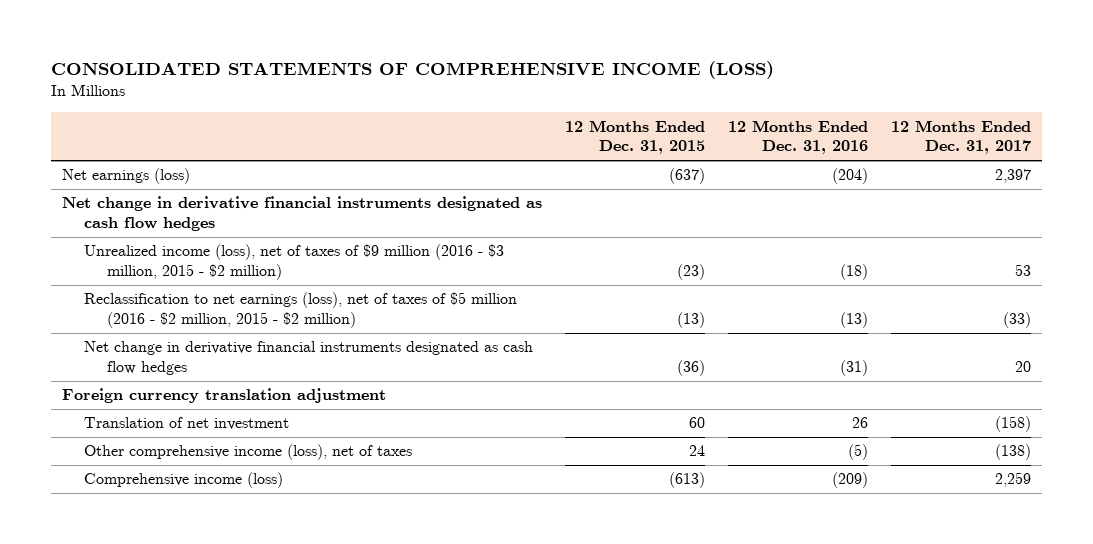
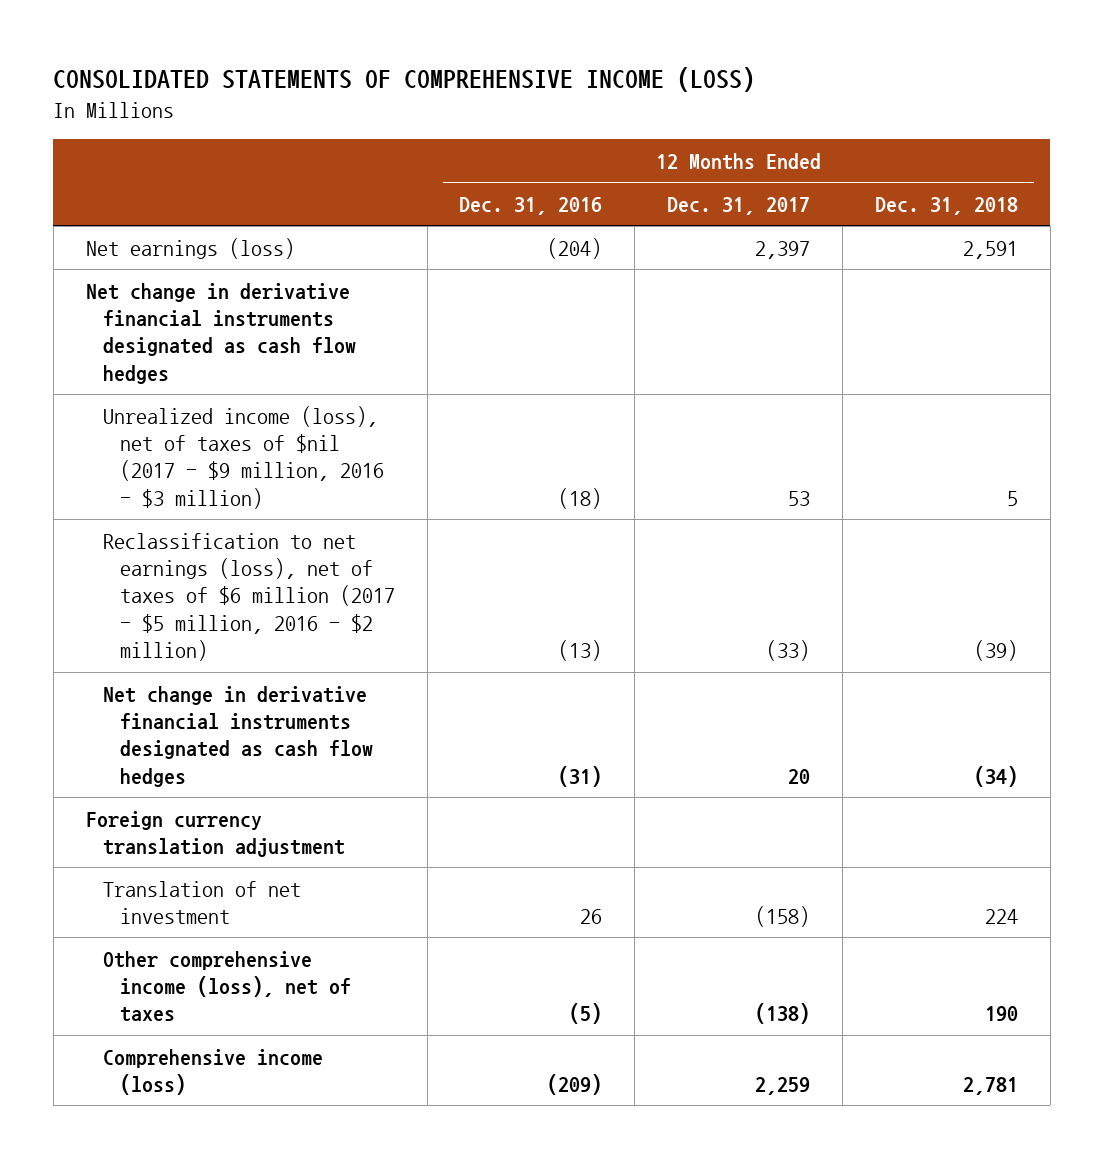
- | 12 Months Ended Dec. 31, 2015 | 12 Months Ended Dec. 31, 2016 | 12 Months Ended Dec. 31, 2017
+ | 12 Months Ended Dec. 31, 2016 | 12 Months Ended Dec. 31, 2017 | 12 Months Ended Dec. 31, 2018
- Unrealized income (loss), net of taxes of $9 million (2016 - $3 million, 2015 - $2 million) | (23) | (18) | 53
- Reclassification to net earnings (loss), net of taxes of $5 million (2016 - $2 million, 2015 - $2 million) | (13) | (13) | (33)
+ Unrealized income (loss), net of taxes of $nil (2017 - $9 million, 2016 - $3 million) | (18) | 53 | 5
+ Reclassification to net earnings (loss), net of taxes of $6 million (2017 - $5 million, 2016 - $2 million) | (13) | (33) | (39)

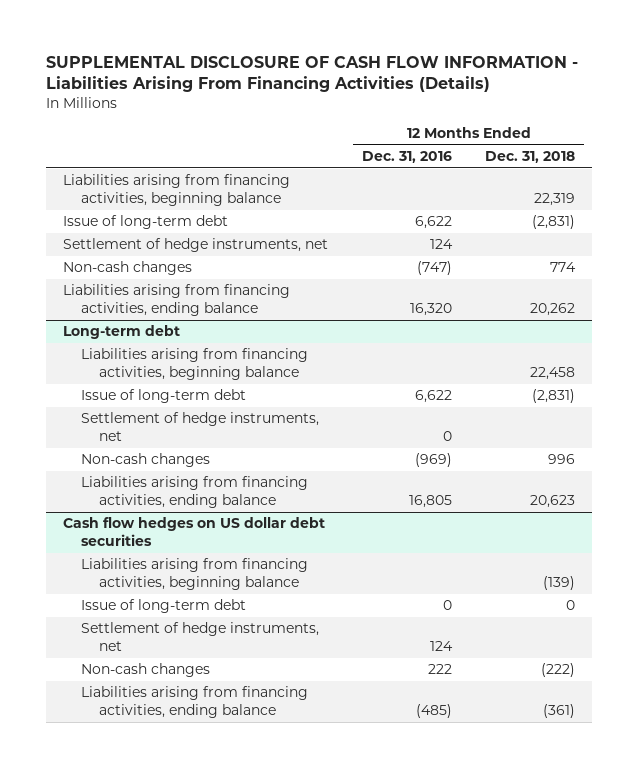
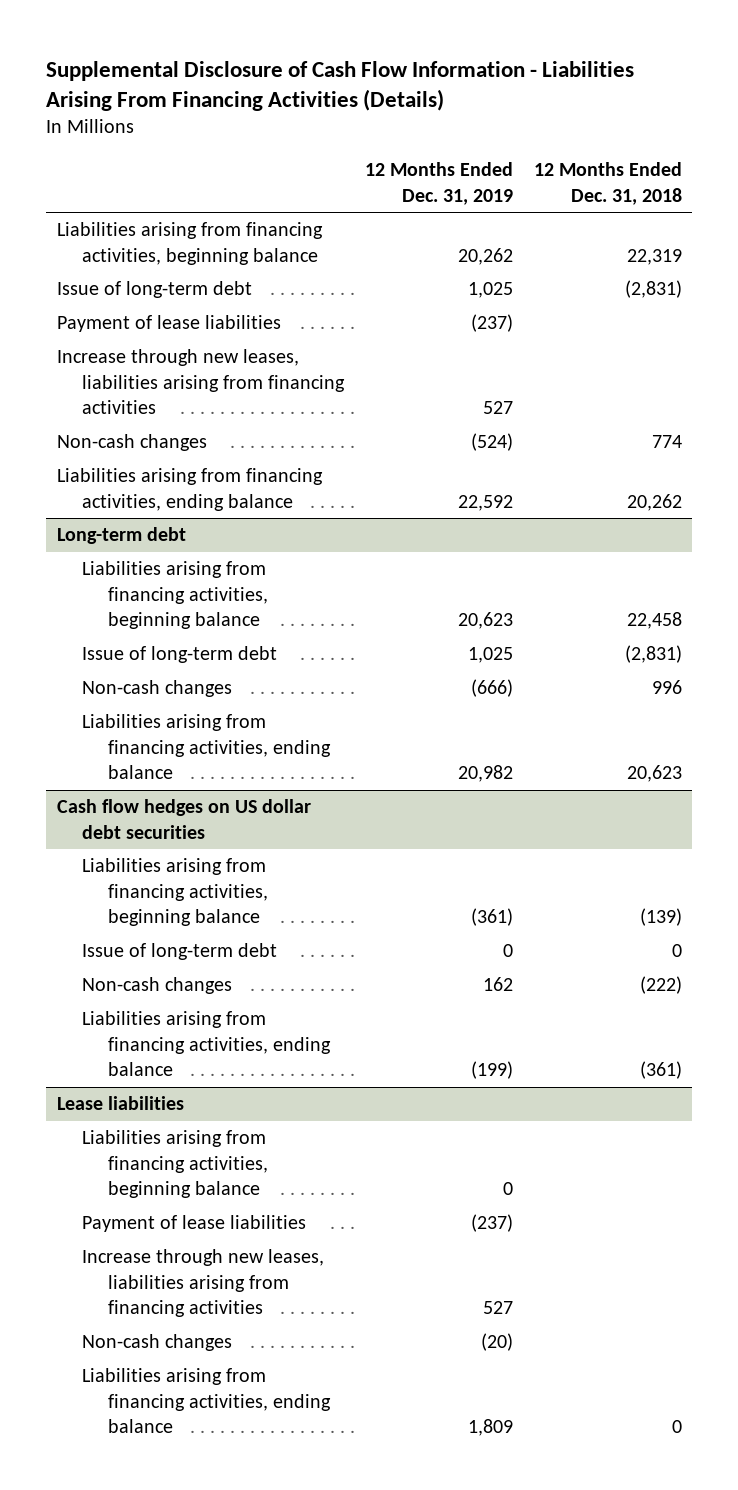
- SUPPLEMENTAL DISCLOSURE OF CASH FLOW INFORMATION - Liabilities Arising From Financing Activities (Details)
+ Supplemental Disclosure of Cash Flow Information - Liabilities Arising From Financing Activities (Details)
- | 12 Months Ended Dec. 31, 2016 | 12 Months Ended Dec. 31, 2018
+ | 12 Months Ended Dec. 31, 2019 | 12 Months Ended Dec. 31, 2018
- Settlement of hedge instruments, net | 124 |
+ Payment of lease liabilities | (237) |
+ Increase through new leases, liabilities arising from financing activities | 527 |
@ Long-term debt
- Settlement of hedge instruments, net | 0 |
@ Cash flow hedges on US dollar debt securities
- Settlement of hedge instruments, net | 124 |
+ Lease liabilities
+ Liabilities arising from financing activities, beginning balance | 0 |
+ Payment of lease liabilities | (237) |
+ Increase through new leases, liabilities arising from financing activities | 527 |
+ Non-cash changes | (20) |
+ Liabilities arising from financing activities, ending balance | 1,809 | 0

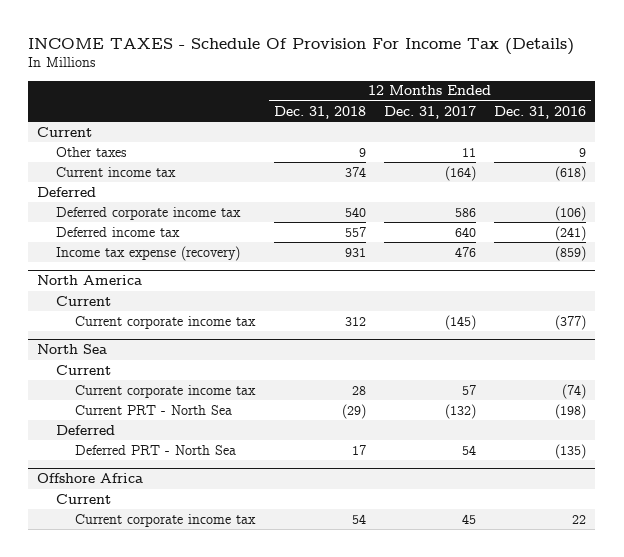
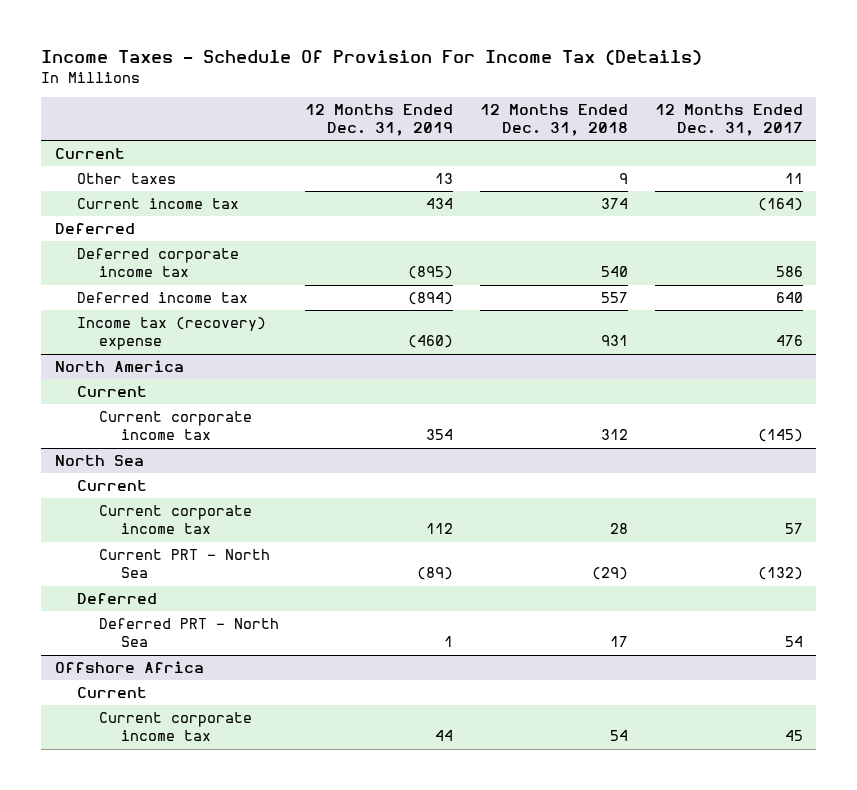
- INCOME TAXES - Schedule Of Provision For Income Tax (Details)
+ Income Taxes - Schedule Of Provision For Income Tax (Details)
- | 12 Months Ended Dec. 31, 2018 | 12 Months Ended Dec. 31, 2017 | 12 Months Ended Dec. 31, 2016
+ | 12 Months Ended Dec. 31, 2019 | 12 Months Ended Dec. 31, 2018 | 12 Months Ended Dec. 31, 2017
- Income tax expense (recovery) | 931 | 476 | (859)
+ Income tax (recovery) expense | (460) | 931 | 476

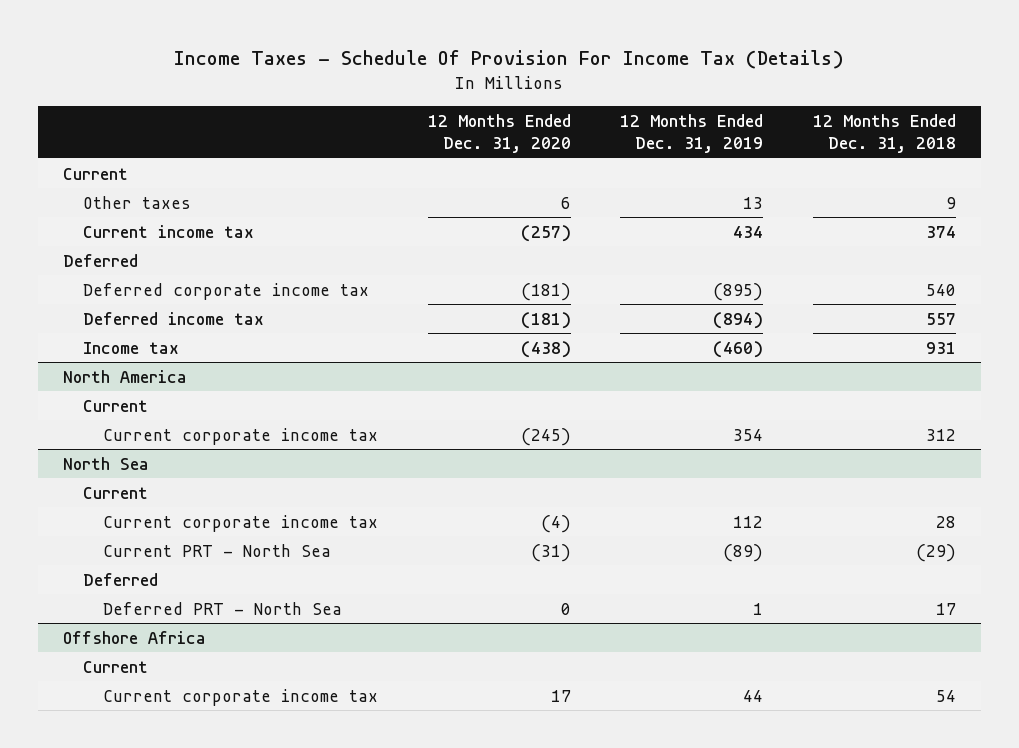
- | 12 Months Ended Dec. 31, 2019 | 12 Months Ended Dec. 31, 2018 | 12 Months Ended Dec. 31, 2017
+ | 12 Months Ended Dec. 31, 2020 | 12 Months Ended Dec. 31, 2019 | 12 Months Ended Dec. 31, 2018
- Income tax (recovery) expense | (460) | 931 | 476
+ Income tax | (438) | (460) | 931

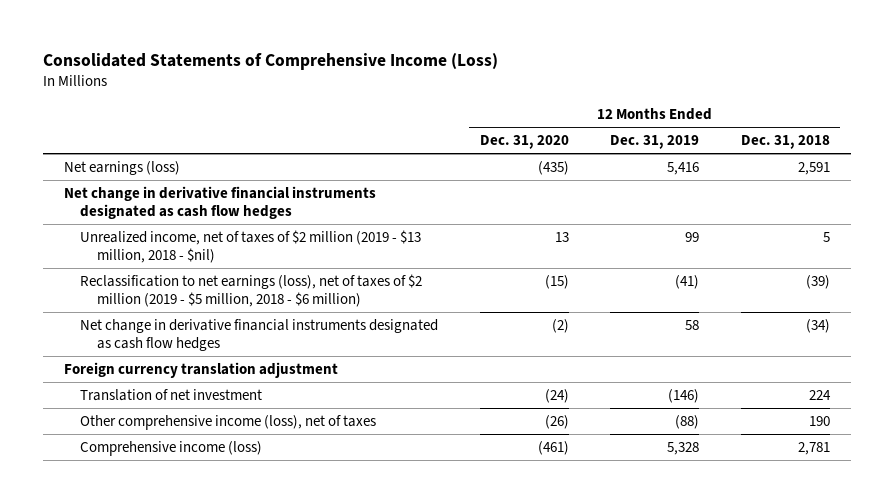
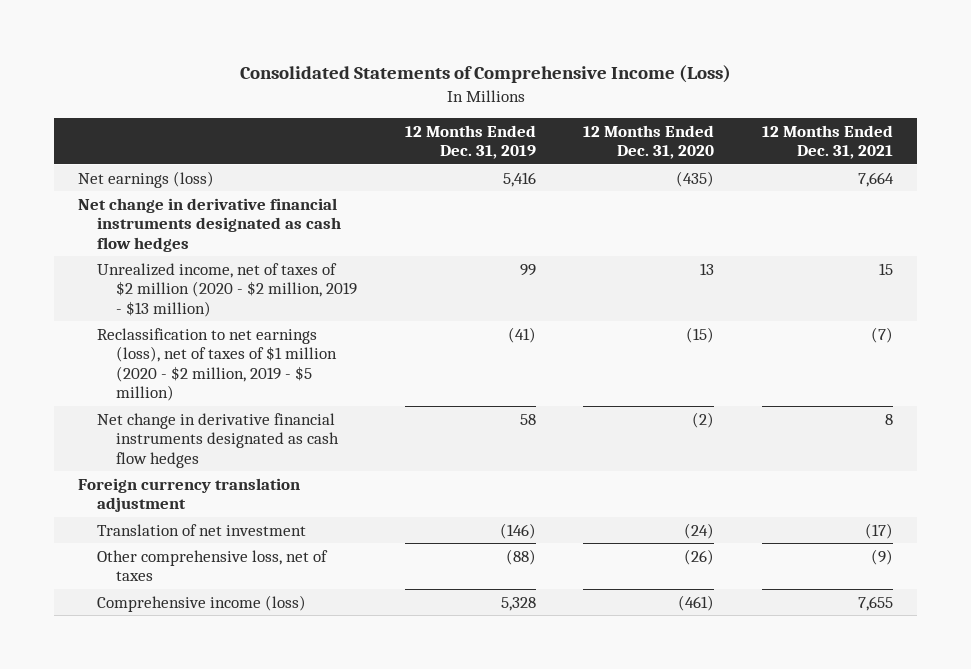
- | 12 Months Ended Dec. 31, 2020 | 12 Months Ended Dec. 31, 2019 | 12 Months Ended Dec. 31, 2018
+ | 12 Months Ended Dec. 31, 2019 | 12 Months Ended Dec. 31, 2020 | 12 Months Ended Dec. 31, 2021
- Unrealized income, net of taxes of $2 million (2019 - $13 million, 2018 - $nil) | 13 | 99 | 5
- Reclassification to net earnings (loss), net of taxes of $2 million (2019 - $5 million, 2018 - $6 million) | (15) | (41) | (39)
+ Unrealized income, net of taxes of $2 million (2020 - $2 million, 2019 - $13 million) | 99 | 13 | 15
+ Reclassification to net earnings (loss), net of taxes of $1 million (2020 - $2 million, 2019 - $5 million) | (41) | (15) | (7)
- Other comprehensive income (loss), net of taxes | (26) | (88) | 190
+ Other comprehensive loss, net of taxes | (88) | (26) | (9)

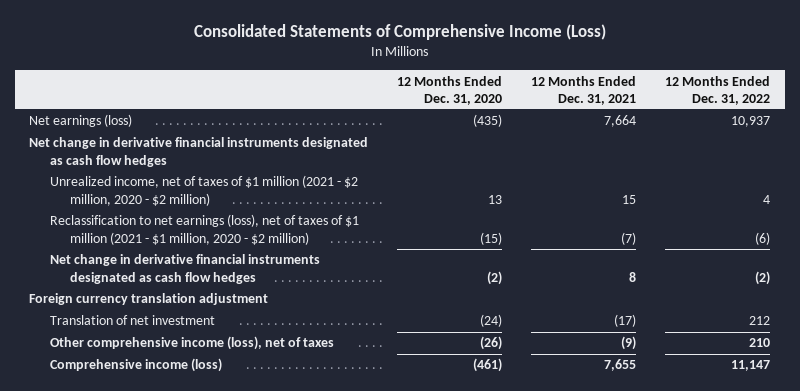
- | 12 Months Ended Dec. 31, 2019 | 12 Months Ended Dec. 31, 2020 | 12 Months Ended Dec. 31, 2021
+ | 12 Months Ended Dec. 31, 2020 | 12 Months Ended Dec. 31, 2021 | 12 Months Ended Dec. 31, 2022
- Unrealized income, net of taxes of $2 million (2020 - $2 million, 2019 - $13 million) | 99 | 13 | 15
- Reclassification to net earnings (loss), net of taxes of $1 million (2020 - $2 million, 2019 - $5 million) | (41) | (15) | (7)
+ Unrealized income, net of taxes of $1 million (2021 - $2 million, 2020 - $2 million) | 13 | 15 | 4
+ Reclassification to net earnings (loss), net of taxes of $1 million (2021 - $1 million, 2020 - $2 million) | (15) | (7) | (6)
- Other comprehensive loss, net of taxes | (88) | (26) | (9)
+ Other comprehensive income (loss), net of taxes | (26) | (9) | 210

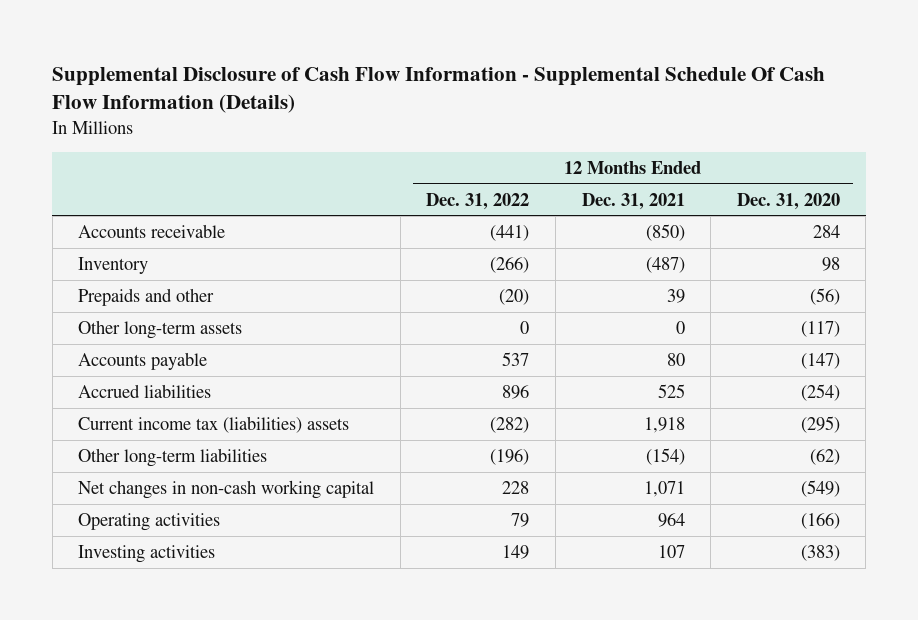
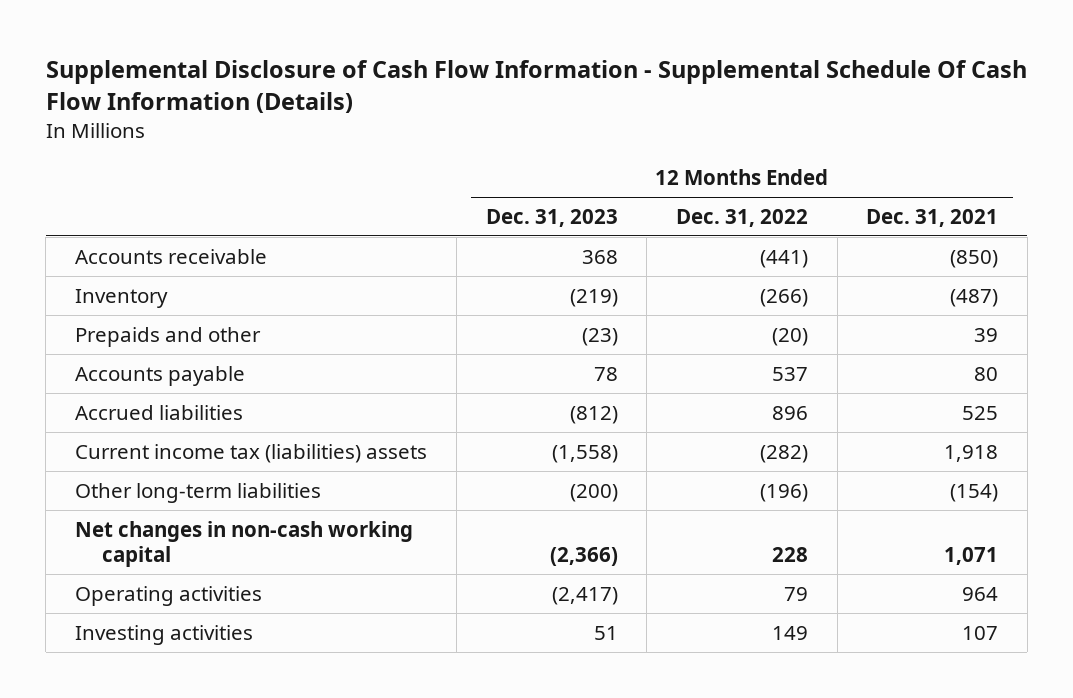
- | 12 Months Ended Dec. 31, 2022 | 12 Months Ended Dec. 31, 2021 | 12 Months Ended Dec. 31, 2020
+ | 12 Months Ended Dec. 31, 2023 | 12 Months Ended Dec. 31, 2022 | 12 Months Ended Dec. 31, 2021
- Other long-term assets | 0 | 0 | (117)

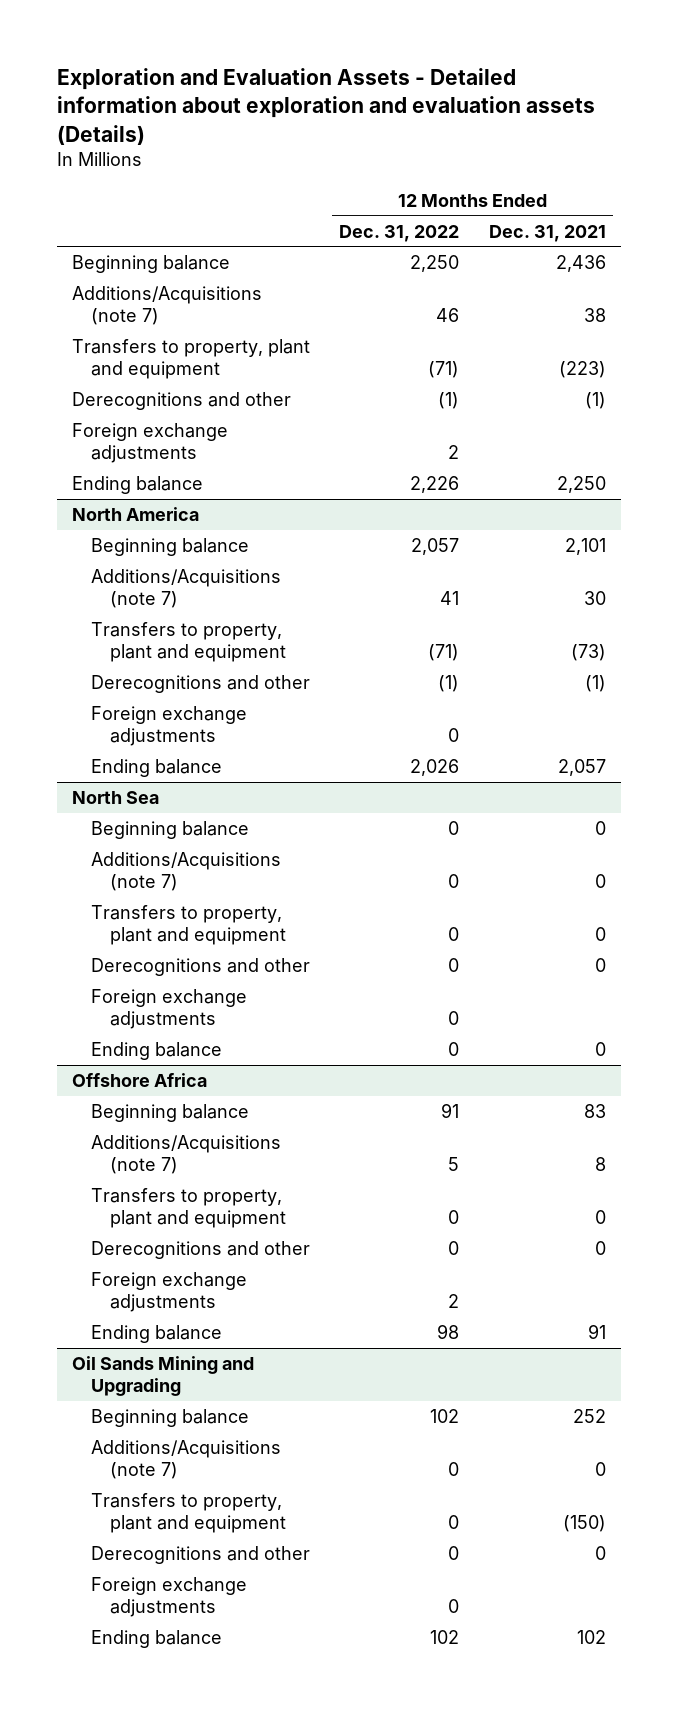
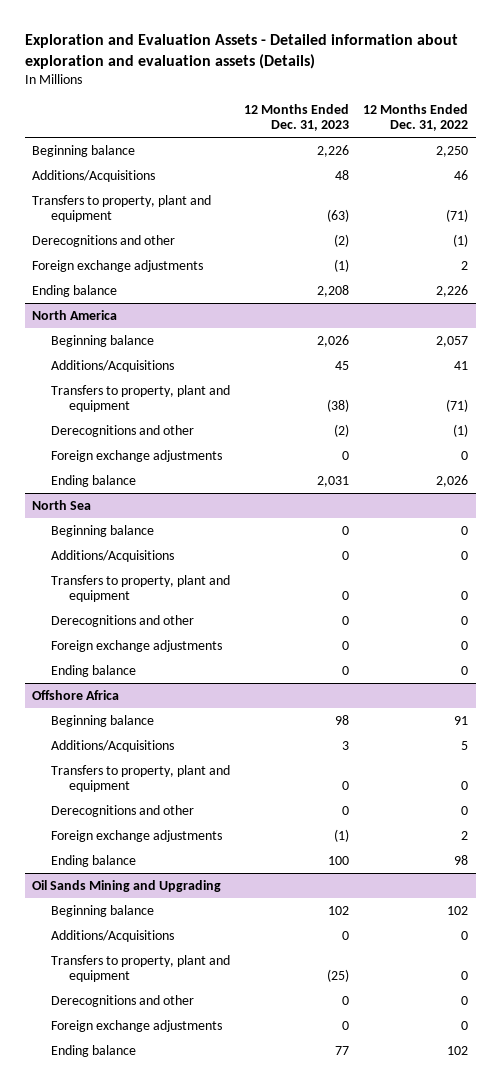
- | 12 Months Ended Dec. 31, 2022 | 12 Months Ended Dec. 31, 2021
+ | 12 Months Ended Dec. 31, 2023 | 12 Months Ended Dec. 31, 2022
- Additions/Acquisitions (note 7) | 46 | 38
+ Additions/Acquisitions | 48 | 46
@ North America
- Additions/Acquisitions (note 7) | 41 | 30
+ Additions/Acquisitions | 45 | 41
@ North Sea
- Additions/Acquisitions (note 7) | 0 | 0
+ Additions/Acquisitions | 0 | 0
@ Offshore Africa
- Additions/Acquisitions (note 7) | 5 | 8
+ Additions/Acquisitions | 3 | 5
@ Oil Sands Mining and Upgrading
- Additions/Acquisitions (note 7) | 0 | 0
+ Additions/Acquisitions | 0 | 0

